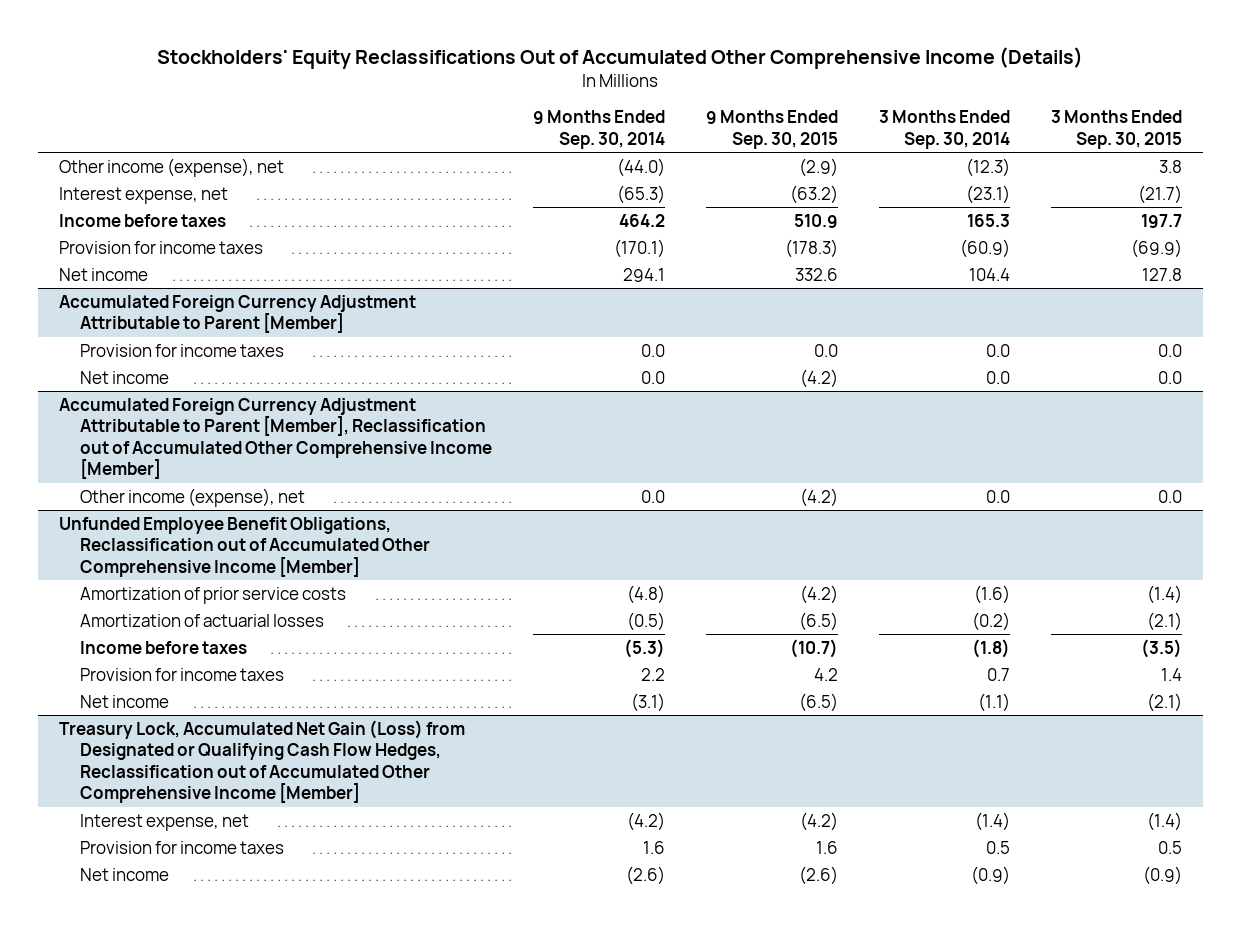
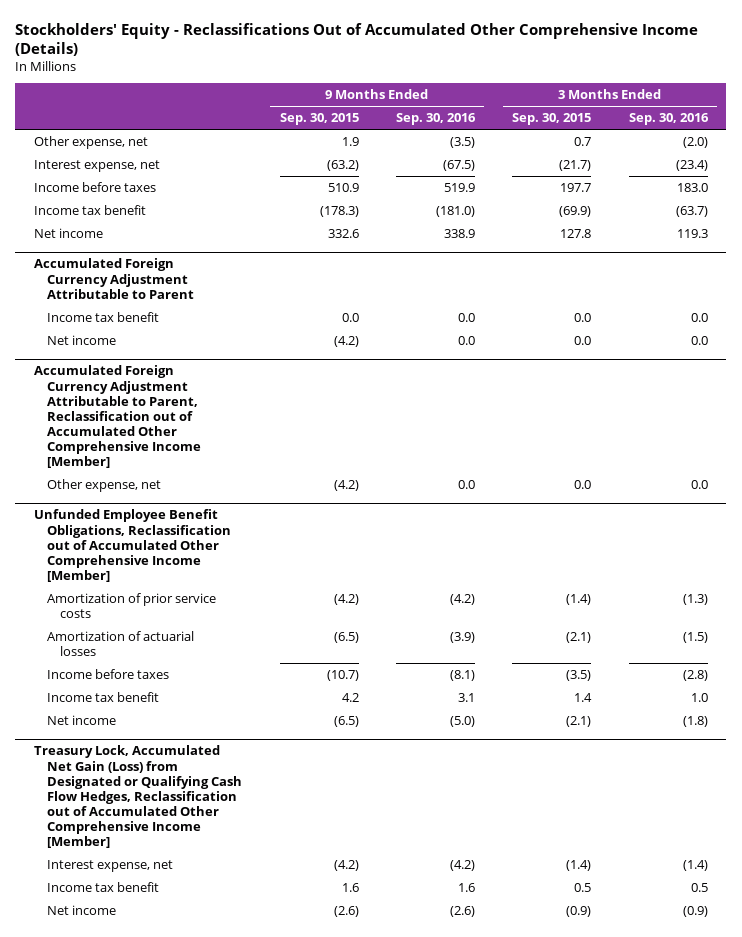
- Stockholders' Equity Reclassifications Out of Accumulated Other Comprehensive Income (Details)
+ Stockholders' Equity - Reclassifications Out of Accumulated Other Comprehensive Income (Details)
- | 9 Months Ended Sep. 30, 2014 | 9 Months Ended Sep. 30, 2015 | 3 Months Ended Sep. 30, 2014 | 3 Months Ended Sep. 30, 2015
+ | 9 Months Ended Sep. 30, 2015 | 9 Months Ended Sep. 30, 2016 | 3 Months Ended Sep. 30, 2015 | 3 Months Ended Sep. 30, 2016
- Other income (expense), net | (44.0) | (2.9) | (12.3) | 3.8
+ Other expense, net | 1.9 | (3.5) | 0.7 | (2.0)
- Provision for income taxes | (170.1) | (178.3) | (60.9) | (69.9)
+ Income tax benefit | (178.3) | (181.0) | (69.9) | (63.7)
- Accumulated Foreign Currency Adjustment Attributable to Parent [Member]
- Provision for income taxes | 0.0 | 0.0 | 0.0 | 0.0
+ Accumulated Foreign Currency Adjustment Attributable to Parent
+ Income tax benefit | 0.0 | 0.0 | 0.0 | 0.0
- Accumulated Foreign Currency Adjustment Attributable to Parent [Member], Reclassification out of Accumulated Other Comprehensive Income [Member]
- Other income (expense), net | 0.0 | (4.2) | 0.0 | 0.0
+ Accumulated Foreign Currency Adjustment Attributable to Parent, Reclassification out of Accumulated Other Comprehensive Income [Member]
+ Other expense, net | (4.2) | 0.0 | 0.0 | 0.0
@ Unfunded Employee Benefit Obligations, Reclassification out of Accumulated Other Comprehensive Income [Member]
- Provision for income taxes | 2.2 | 4.2 | 0.7 | 1.4
+ Income tax benefit | 4.2 | 3.1 | 1.4 | 1.0
@ Treasury Lock, Accumulated Net Gain (Loss) from Designated or Qualifying Cash Flow Hedges, Reclassification out of Accumulated Other Comprehensive Income [Member]
- Provision for income taxes | 1.6 | 1.6 | 0.5 | 0.5
+ Income tax benefit | 1.6 | 1.6 | 0.5 | 0.5

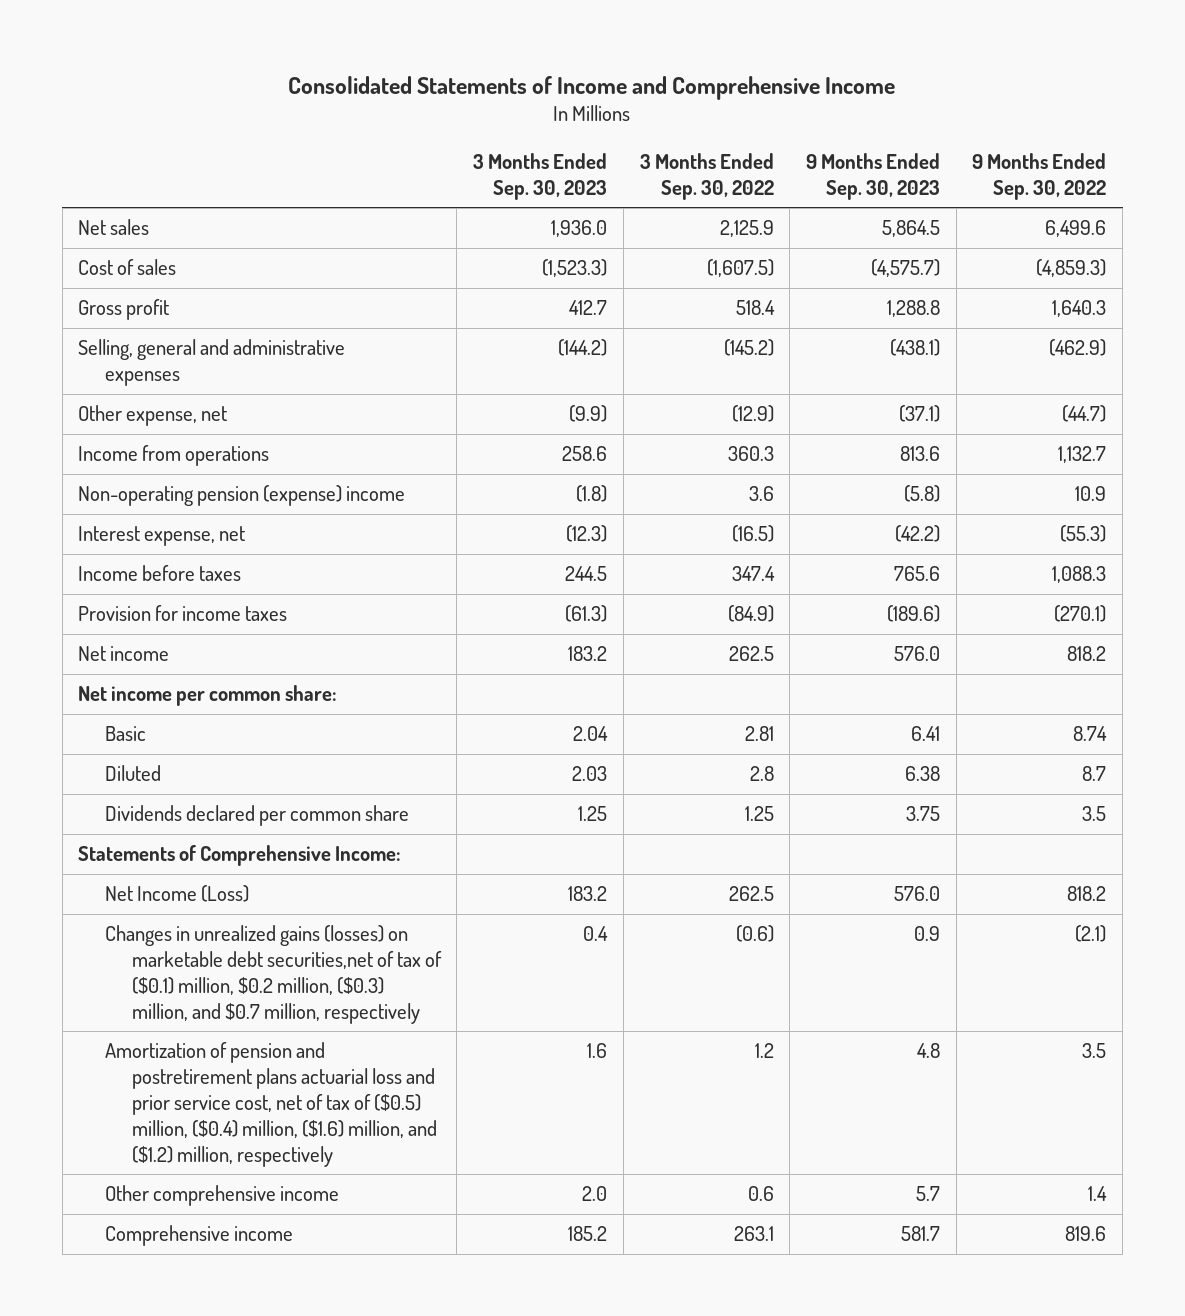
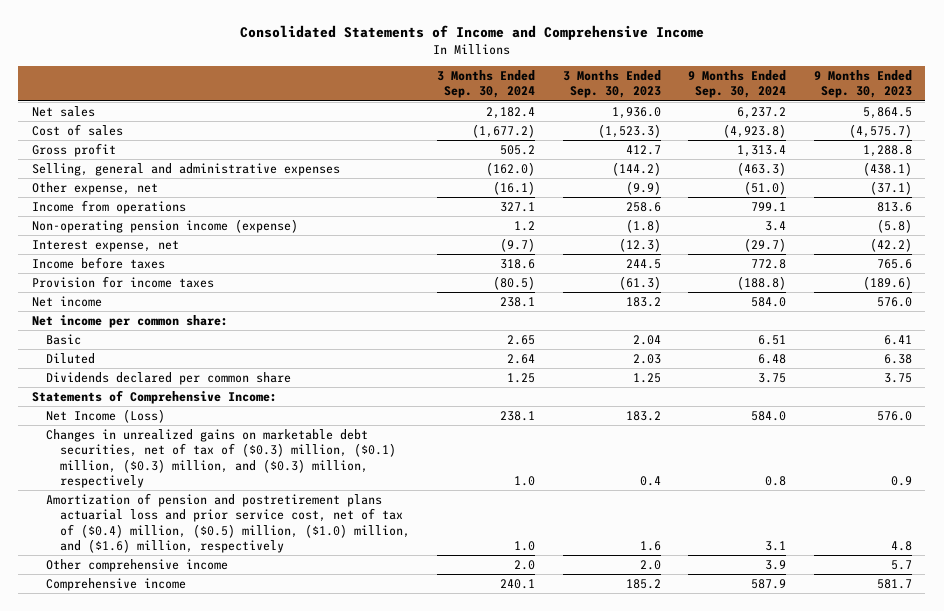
- | 3 Months Ended Sep. 30, 2023 | 3 Months Ended Sep. 30, 2022 | 9 Months Ended Sep. 30, 2023 | 9 Months Ended Sep. 30, 2022
+ | 3 Months Ended Sep. 30, 2024 | 3 Months Ended Sep. 30, 2023 | 9 Months Ended Sep. 30, 2024 | 9 Months Ended Sep. 30, 2023
- Non-operating pension (expense) income | (1.8) | 3.6 | (5.8) | 10.9
+ Non-operating pension income (expense) | 1.2 | (1.8) | 3.4 | (5.8)
- Changes in unrealized gains (losses) on marketable debt securities,net of tax of ($0.1) million, $0.2 million, ($0.3) million, and $0.7 million, respectively | 0.4 | (0.6) | 0.9 | (2.1)
- Amortization of pension and postretirement plans actuarial loss and prior service cost, net of tax of ($0.5) million, ($0.4) million, ($1.6) million, and ($1.2) million, respectively | 1.6 | 1.2 | 4.8 | 3.5
+ Changes in unrealized gains on marketable debt securities, net of tax of ($0.3) million, ($0.1) million, ($0.3) million, and ($0.3) million, respectively | 1.0 | 0.4 | 0.8 | 0.9
+ Amortization of pension and postretirement plans actuarial loss and prior service cost, net of tax of ($0.4) million, ($0.5) million, ($1.0) million, and ($1.6) million, respectively | 1.0 | 1.6 | 3.1 | 4.8

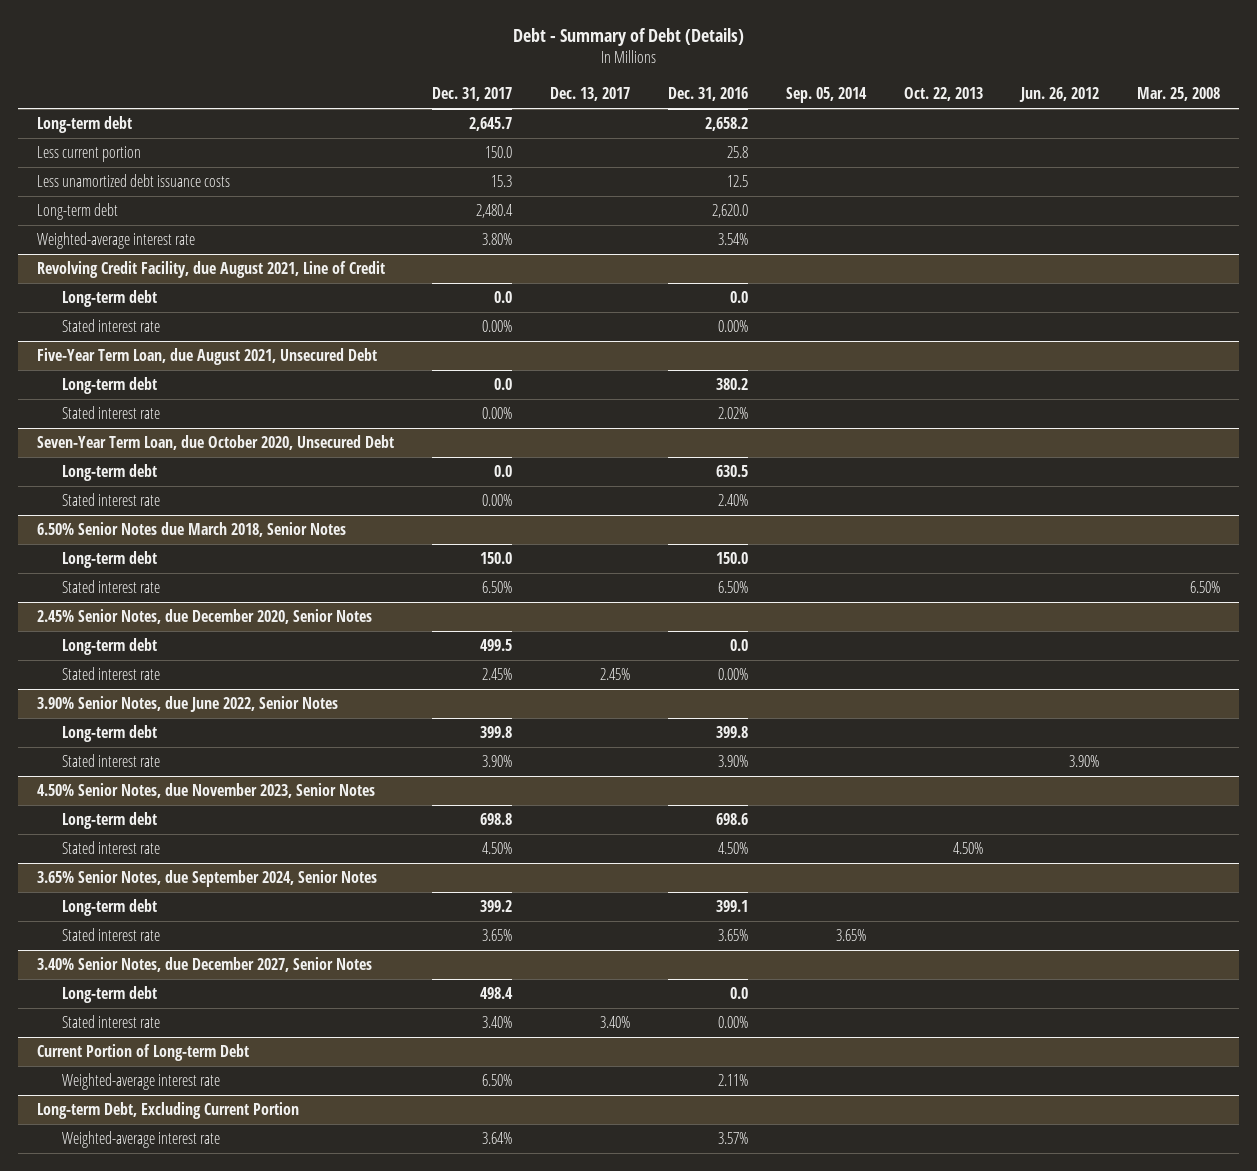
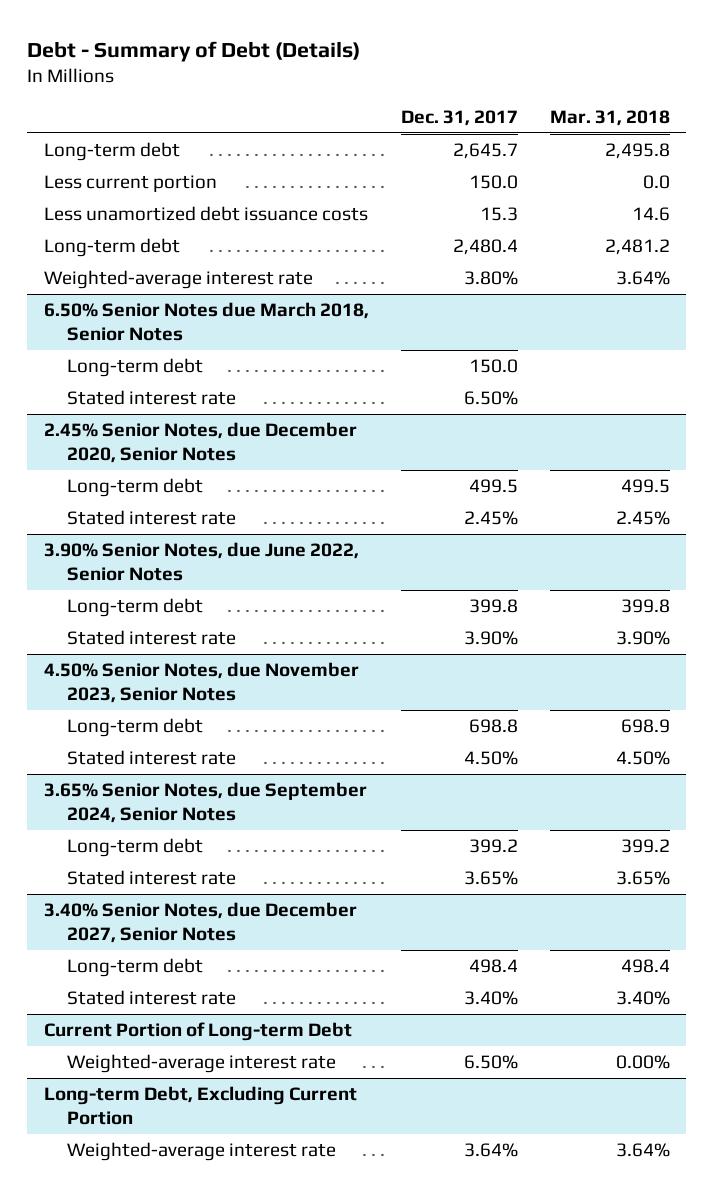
- | Dec. 31, 2017 | Dec. 13, 2017 | Dec. 31, 2016 | Sep. 05, 2014 | Oct. 22, 2013 | Jun. 26, 2012 | Mar. 25, 2008
+ | Dec. 31, 2017 | Mar. 31, 2018
- Revolving Credit Facility, due August 2021, Line of Credit
- Long-term debt | 0.0 | | 0.0 | | | |
- Stated interest rate | 0.00% | | 0.00% | | | |
- Five-Year Term Loan, due August 2021, Unsecured Debt
- Long-term debt | 0.0 | | 380.2 | | | |
- Stated interest rate | 0.00% | | 2.02% | | | |
- Seven-Year Term Loan, due October 2020, Unsecured Debt
- Long-term debt | 0.0 | | 630.5 | | | |
- Stated interest rate | 0.00% | | 2.40% | | | |

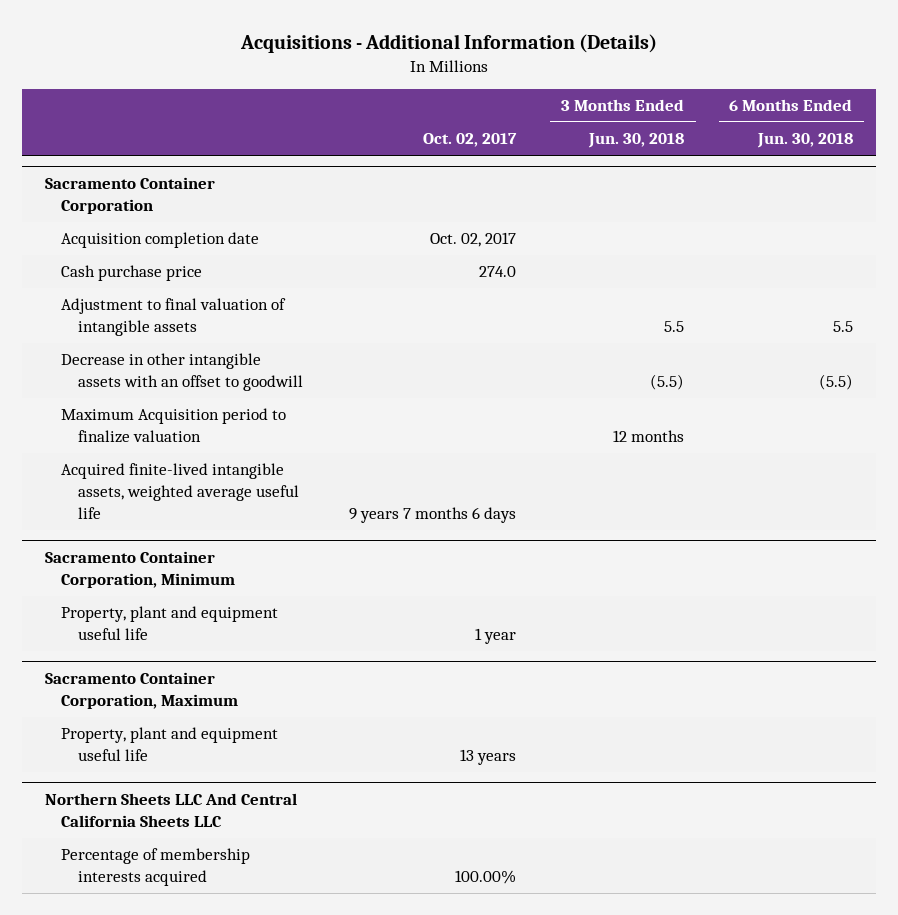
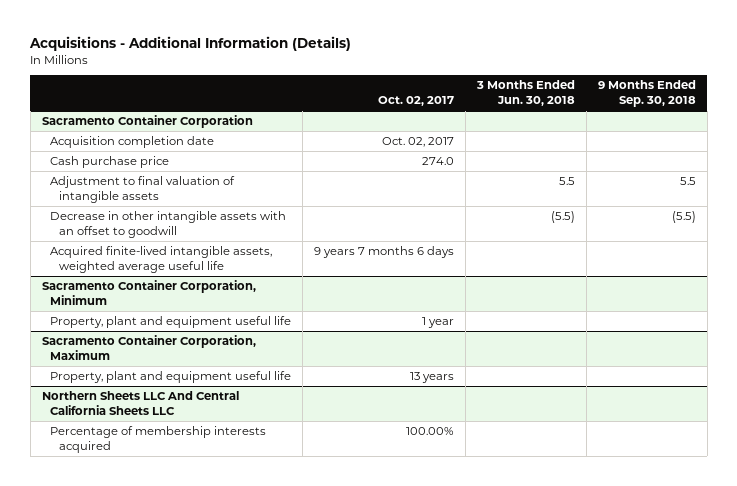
- | Oct. 02, 2017 | 3 Months Ended Jun. 30, 2018 | 6 Months Ended Jun. 30, 2018
+ | Oct. 02, 2017 | 3 Months Ended Jun. 30, 2018 | 9 Months Ended Sep. 30, 2018
@ Sacramento Container Corporation
- Maximum Acquisition period to finalize valuation | | 12 months |

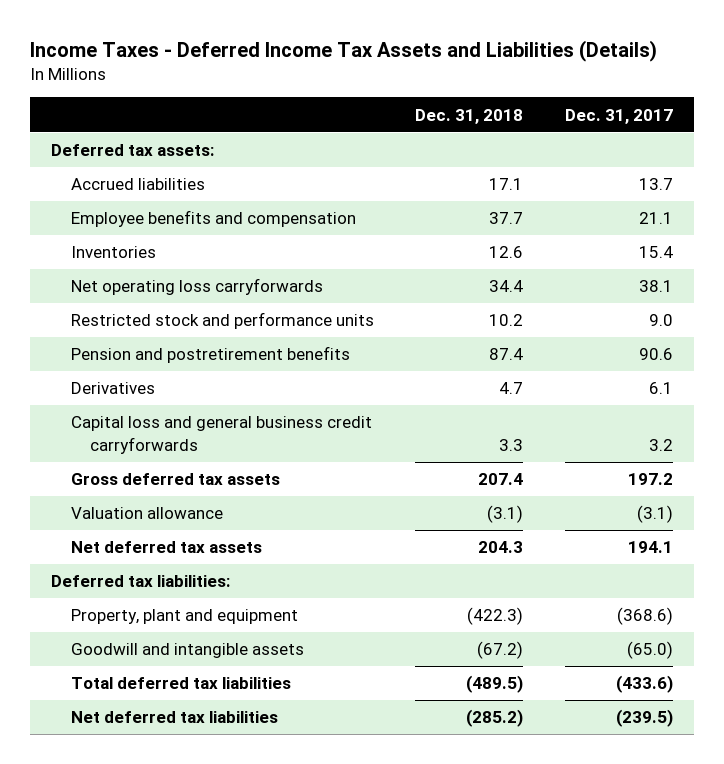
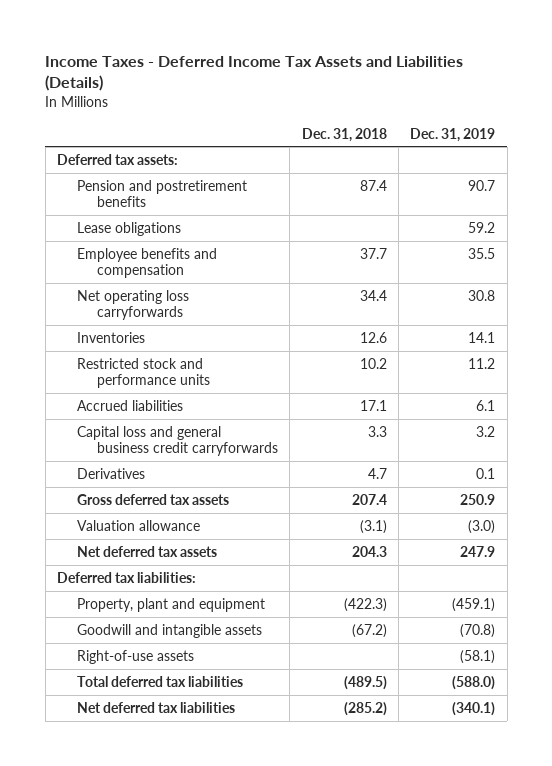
- | Dec. 31, 2018 | Dec. 31, 2017
+ | Dec. 31, 2018 | Dec. 31, 2019
moved up: Pension and postretirement benefits | 87.4 | 90.7
+ Lease obligations | | 59.2
moved down: Inventories | 12.6 | 14.1
moved down: Accrued liabilities | 17.1 | 6.1
moved down: Derivatives | 4.7 | 0.1
+ Right-of-use assets | | (58.1)

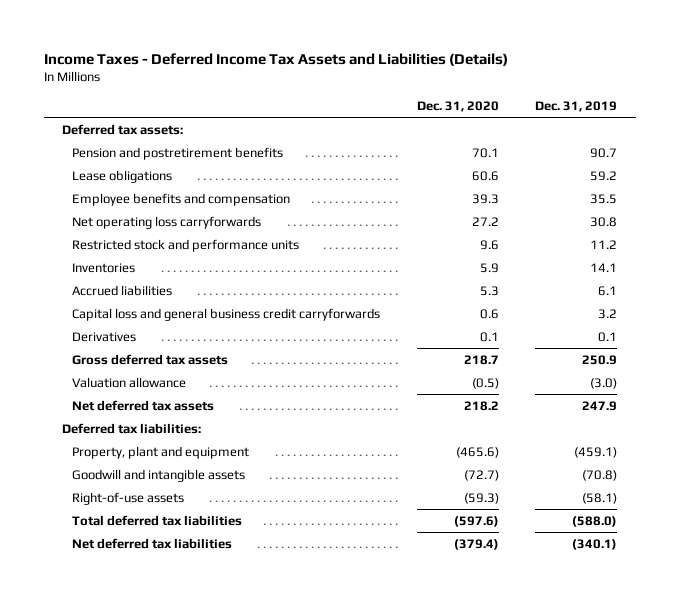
- | Dec. 31, 2018 | Dec. 31, 2019
+ | Dec. 31, 2020 | Dec. 31, 2019
moved down: Inventories | 5.9 | 14.1

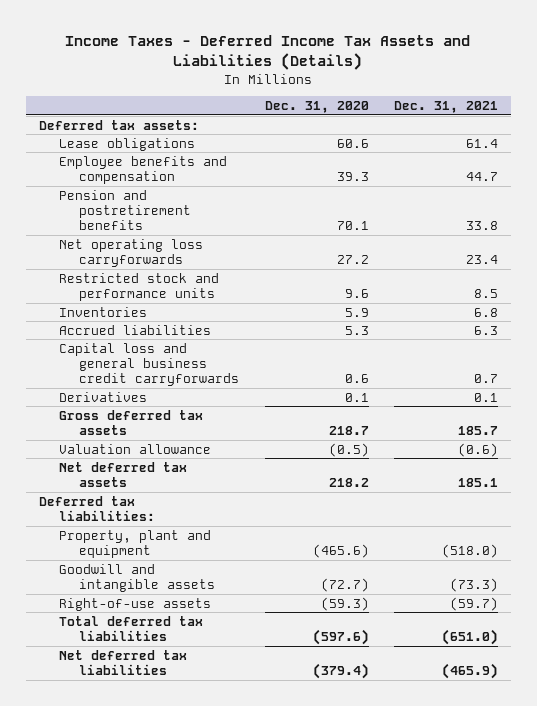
- | Dec. 31, 2020 | Dec. 31, 2019
+ | Dec. 31, 2020 | Dec. 31, 2021
moved down: Pension and postretirement benefits | 70.1 | 33.8

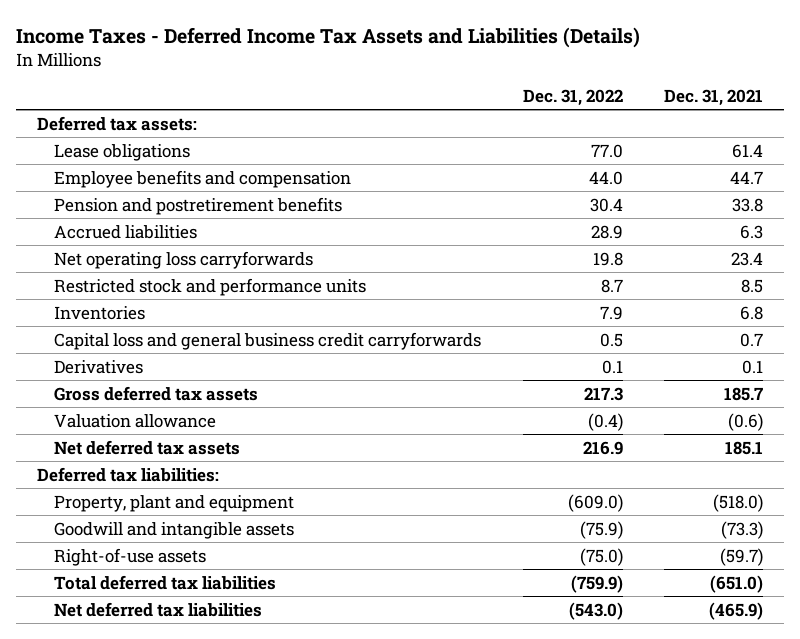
- | Dec. 31, 2020 | Dec. 31, 2021
+ | Dec. 31, 2022 | Dec. 31, 2021
moved up: Accrued liabilities | 28.9 | 6.3

